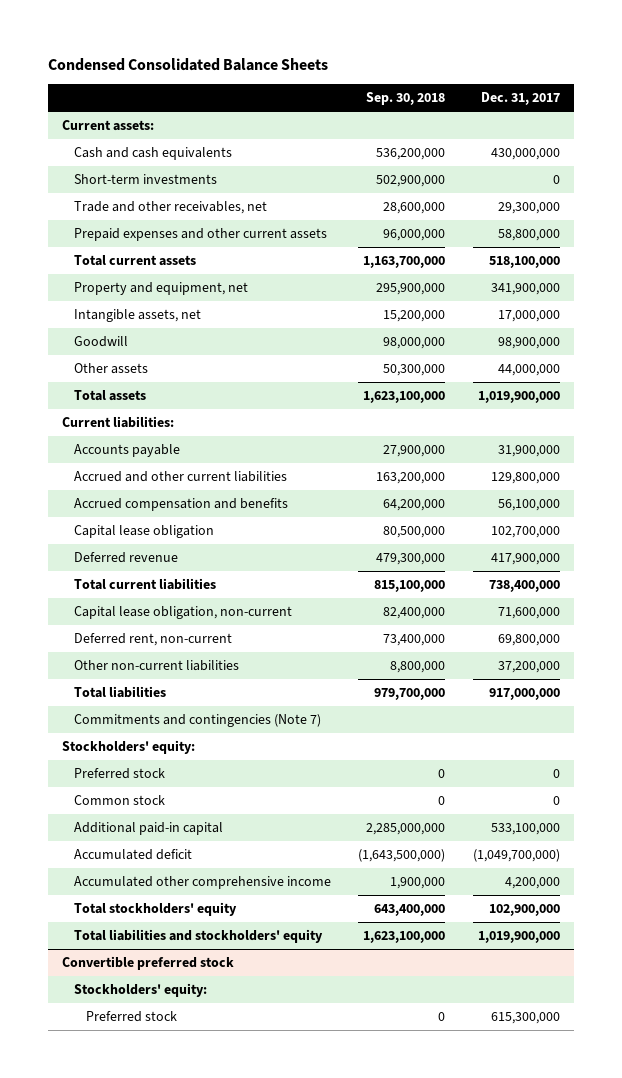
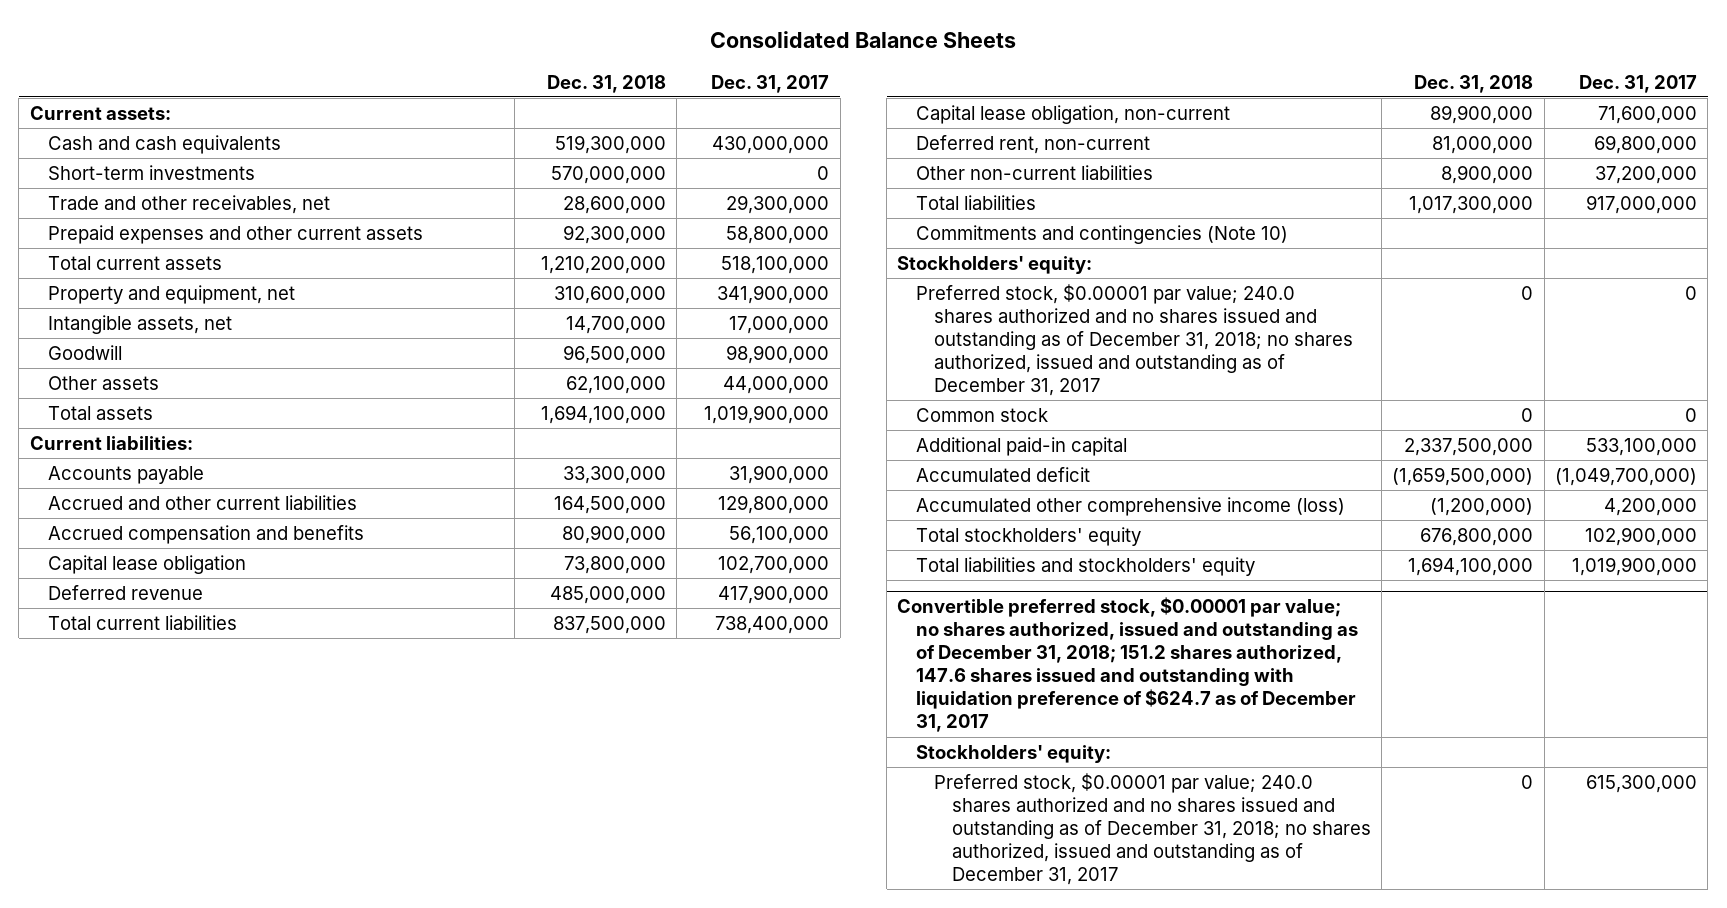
- Condensed Consolidated Balance Sheets
+ Consolidated Balance Sheets
- | Sep. 30, 2018 | Dec. 31, 2017
+ | Dec. 31, 2018 | Dec. 31, 2017
- Commitments and contingencies (Note 7)
+ Commitments and contingencies (Note 10)
- Preferred stock | 0 | 0
+ Preferred stock, $0.00001 par value; 240.0 shares authorized and no shares issued and outstanding as of December 31, 2018; no shares authorized, issued and outstanding as of December 31, 2017 | 0 | 0
- Accumulated other comprehensive income | 1,900,000 | 4,200,000
+ Accumulated other comprehensive income (loss) | (1,200,000) | 4,200,000
- Convertible preferred stock
+ Convertible preferred stock, $0.00001 par value; no shares authorized, issued and outstanding as of December 31, 2018; 151.2 shares authorized, 147.6 shares issued and outstanding with liquidation preference of $624.7 as of December 31, 2017
- Preferred stock | 0 | 615,300,000
+ Preferred stock, $0.00001 par value; 240.0 shares authorized and no shares issued and outstanding as of December 31, 2018; no shares authorized, issued and outstanding as of December 31, 2017 | 0 | 615,300,000

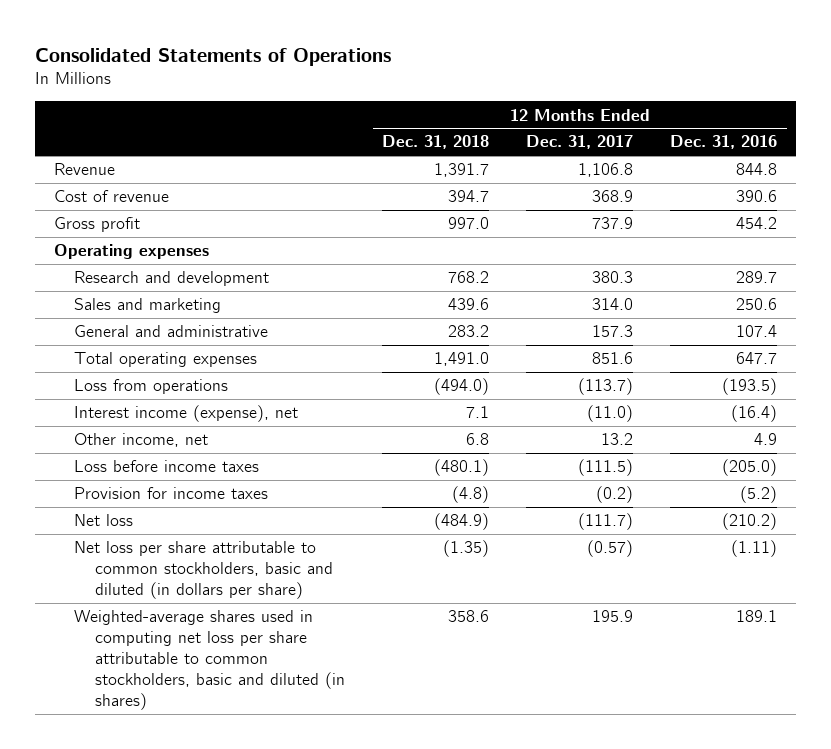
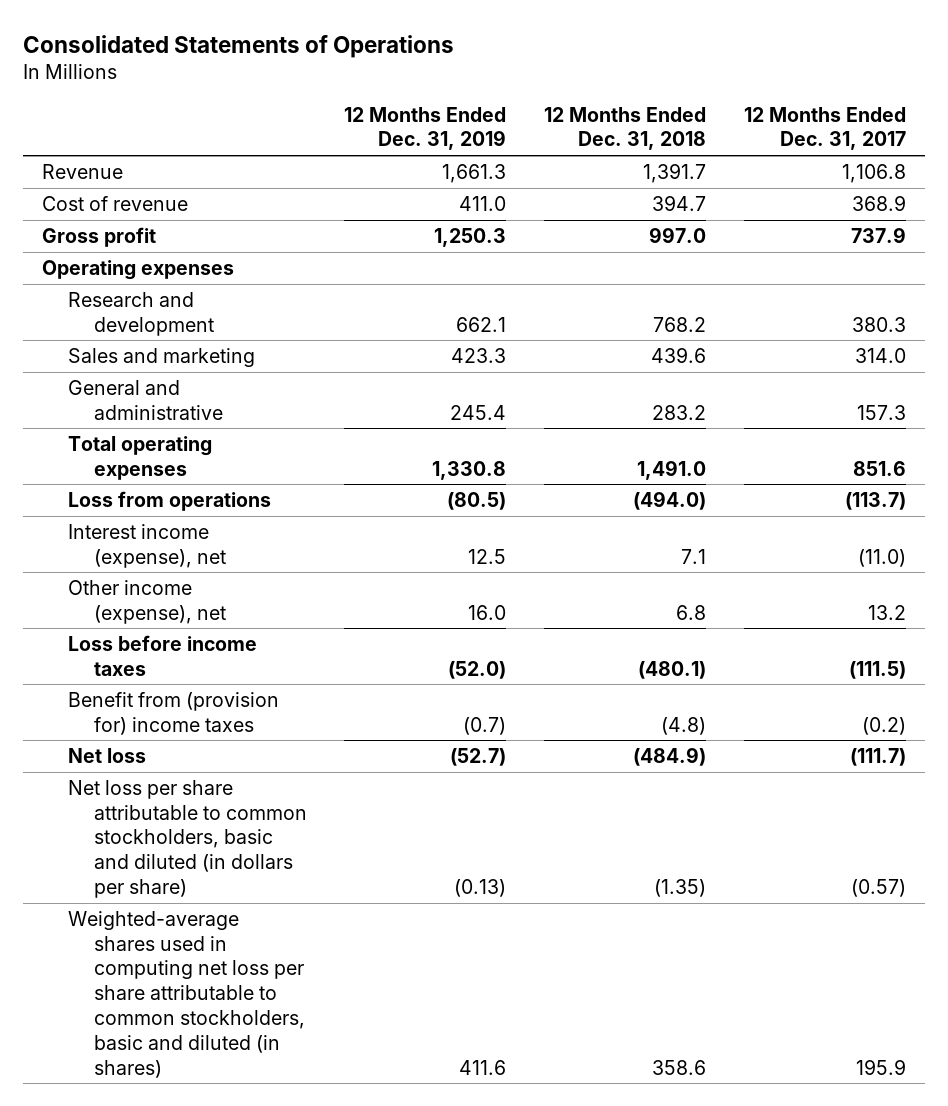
- | 12 Months Ended Dec. 31, 2018 | 12 Months Ended Dec. 31, 2017 | 12 Months Ended Dec. 31, 2016
+ | 12 Months Ended Dec. 31, 2019 | 12 Months Ended Dec. 31, 2018 | 12 Months Ended Dec. 31, 2017
- Other income, net | 6.8 | 13.2 | 4.9
+ Other income (expense), net | 16.0 | 6.8 | 13.2
- Provision for income taxes | (4.8) | (0.2) | (5.2)
+ Benefit from (provision for) income taxes | (0.7) | (4.8) | (0.2)

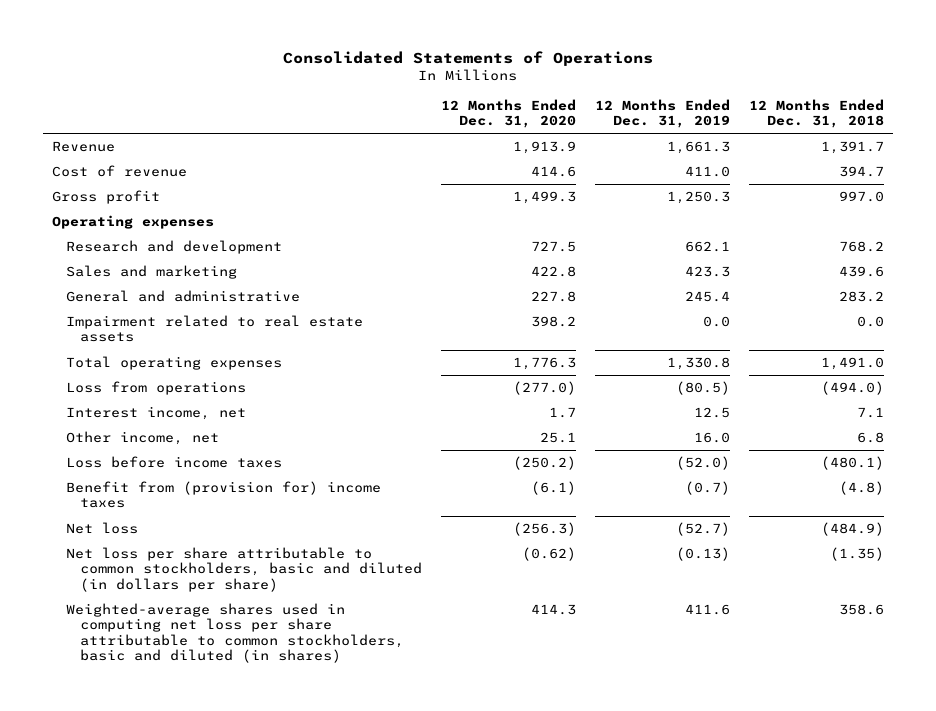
- | 12 Months Ended Dec. 31, 2019 | 12 Months Ended Dec. 31, 2018 | 12 Months Ended Dec. 31, 2017
+ | 12 Months Ended Dec. 31, 2020 | 12 Months Ended Dec. 31, 2019 | 12 Months Ended Dec. 31, 2018
+ Impairment related to real estate assets | 398.2 | 0.0 | 0.0
- Interest income (expense), net | 12.5 | 7.1 | (11.0)
- Other income (expense), net | 16.0 | 6.8 | 13.2
+ Interest income, net | 1.7 | 12.5 | 7.1
+ Other income, net | 25.1 | 16.0 | 6.8

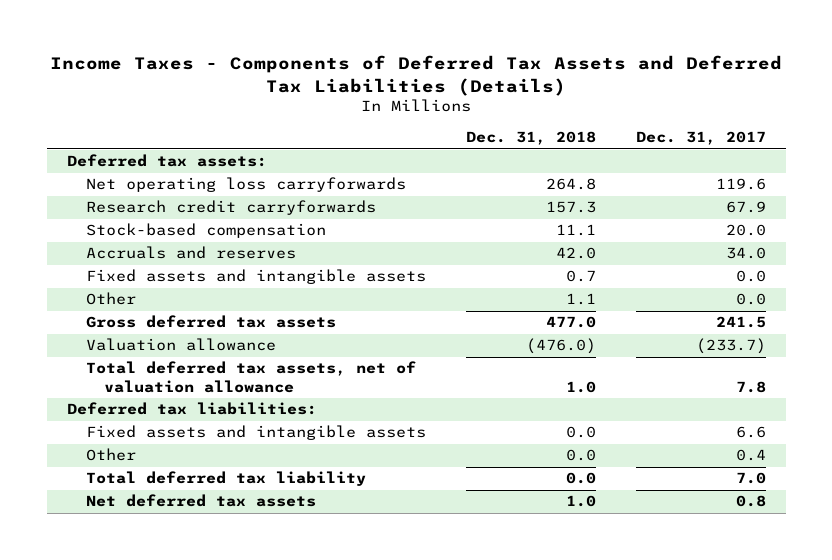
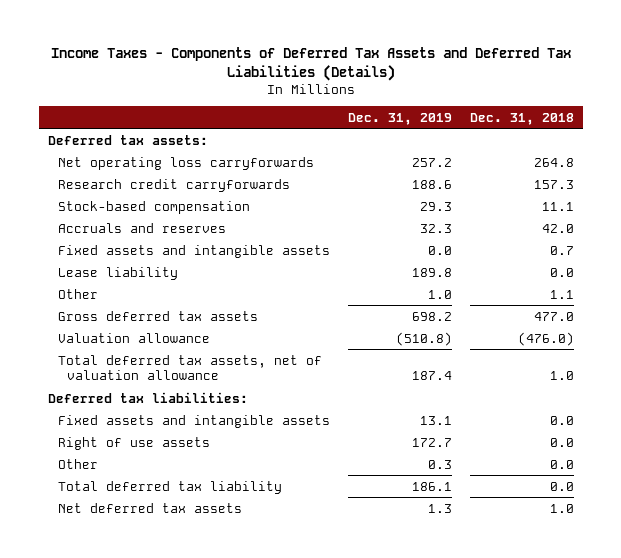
- | Dec. 31, 2018 | Dec. 31, 2017
+ | Dec. 31, 2019 | Dec. 31, 2018
+ Lease liability | 189.8 | 0.0
+ Right of use assets | 172.7 | 0.0

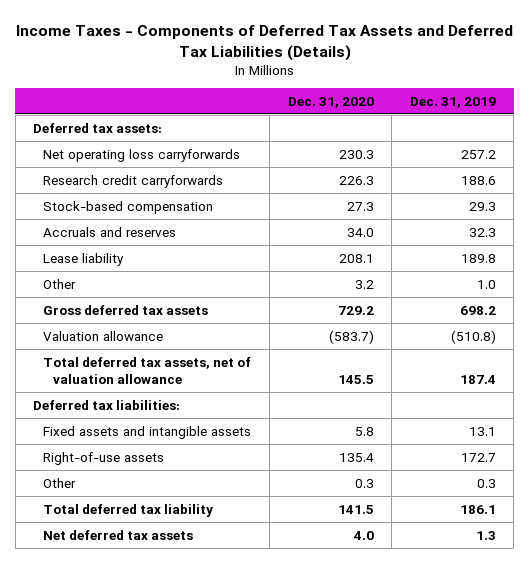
- | Dec. 31, 2019 | Dec. 31, 2018
+ | Dec. 31, 2020 | Dec. 31, 2019
- Fixed assets and intangible assets | 0.0 | 0.7
- Right of use assets | 172.7 | 0.0
+ Right-of-use assets | 135.4 | 172.7

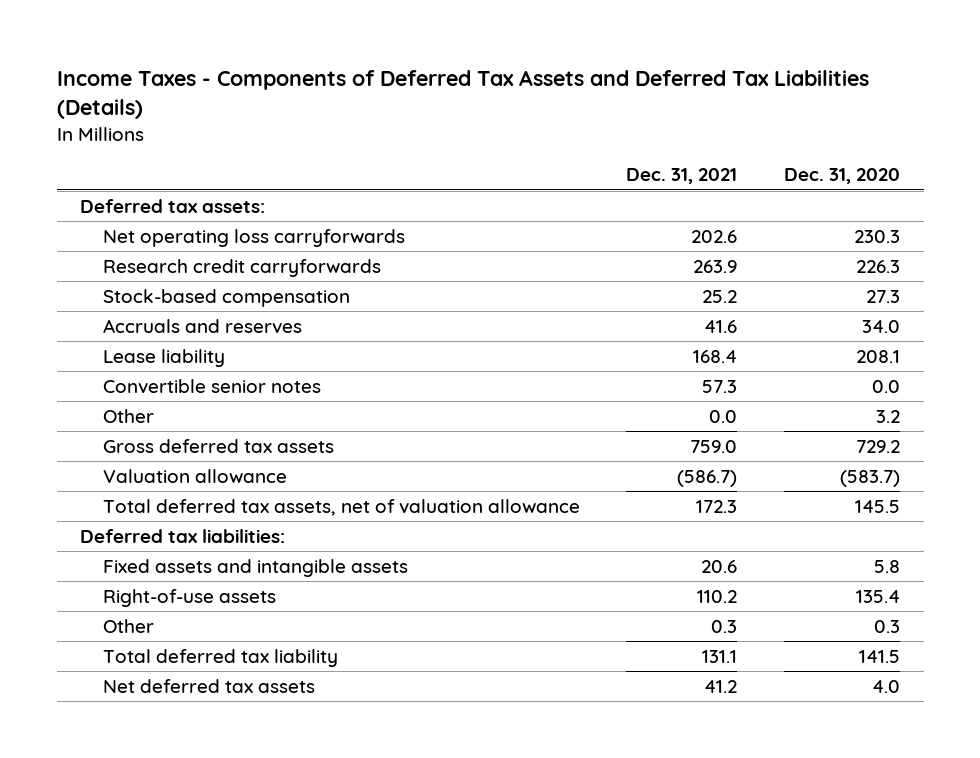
- | Dec. 31, 2020 | Dec. 31, 2019
+ | Dec. 31, 2021 | Dec. 31, 2020
+ Convertible senior notes | 57.3 | 0.0

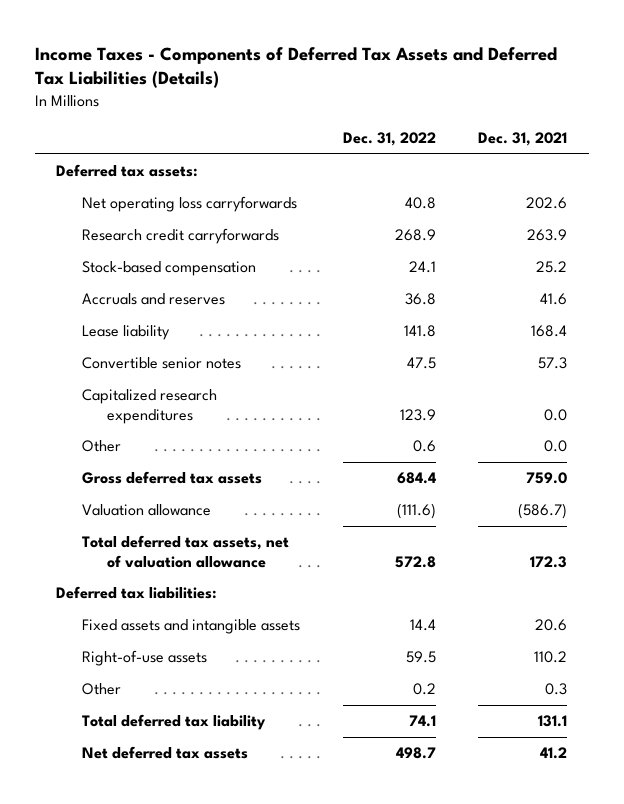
- | Dec. 31, 2021 | Dec. 31, 2020
+ | Dec. 31, 2022 | Dec. 31, 2021
+ Capitalized research expenditures | 123.9 | 0.0

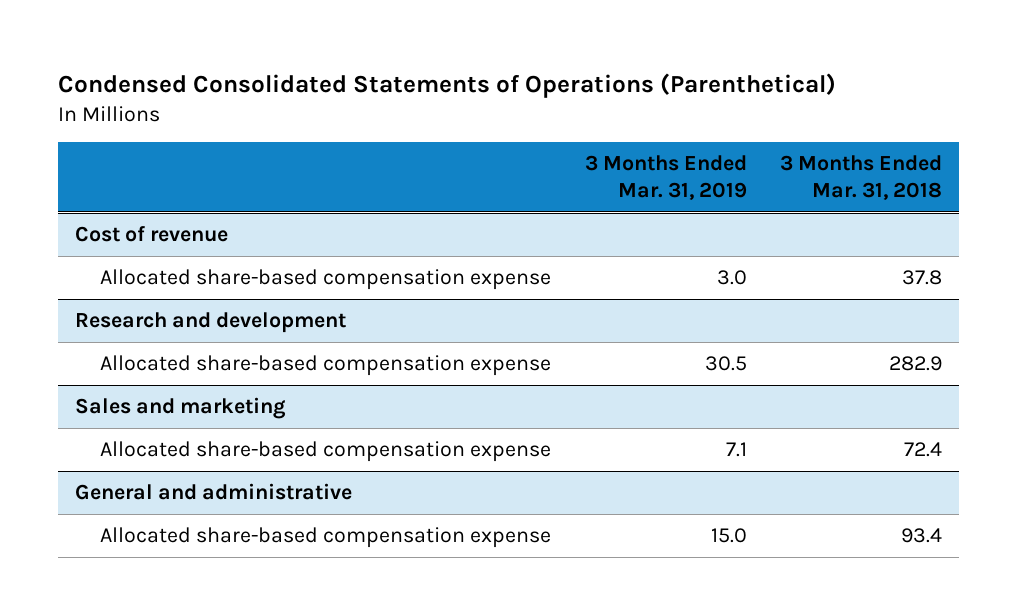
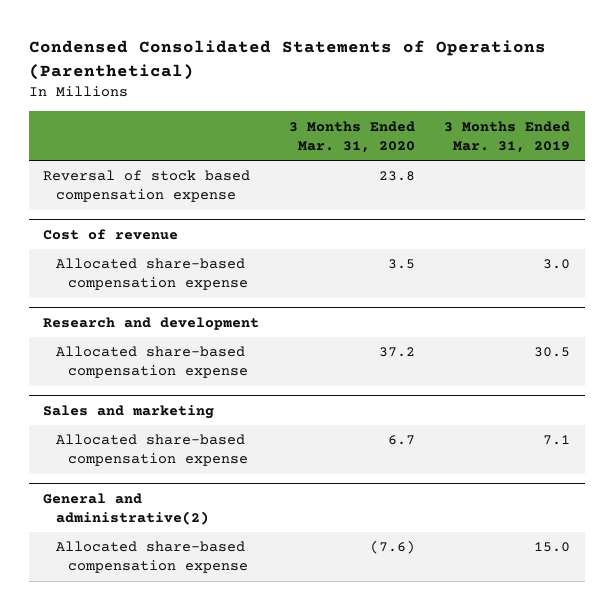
- | 3 Months Ended Mar. 31, 2019 | 3 Months Ended Mar. 31, 2018
+ | 3 Months Ended Mar. 31, 2020 | 3 Months Ended Mar. 31, 2019
+ Reversal of stock based compensation expense | 23.8 |
- General and administrative
+ General and administrative(2)

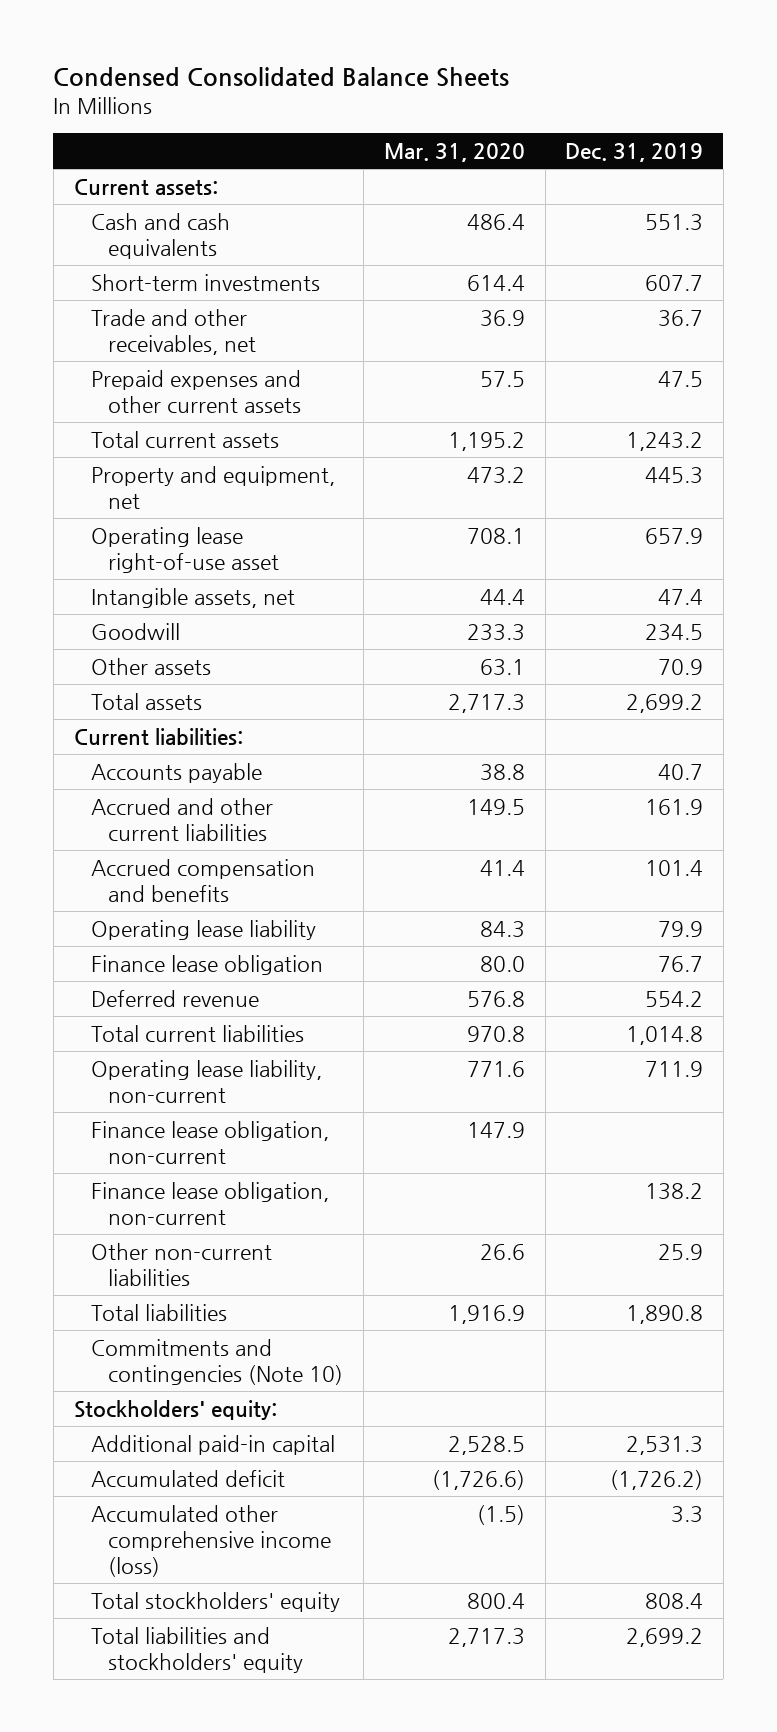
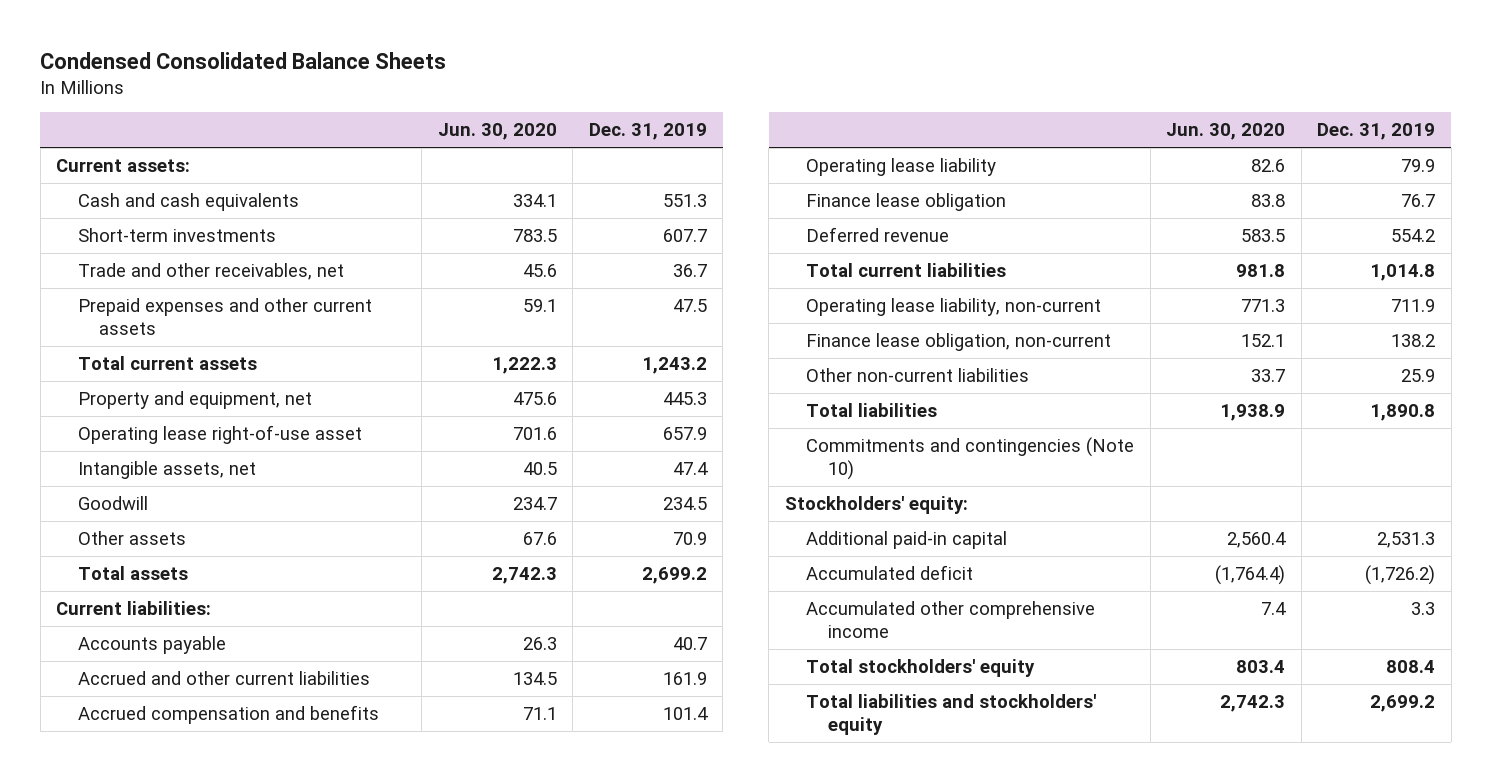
- | Mar. 31, 2020 | Dec. 31, 2019
+ | Jun. 30, 2020 | Dec. 31, 2019
- Finance lease obligation, non-current | 147.9 |
- Accumulated other comprehensive income (loss) | (1.5) | 3.3
+ Accumulated other comprehensive income | 7.4 | 3.3

